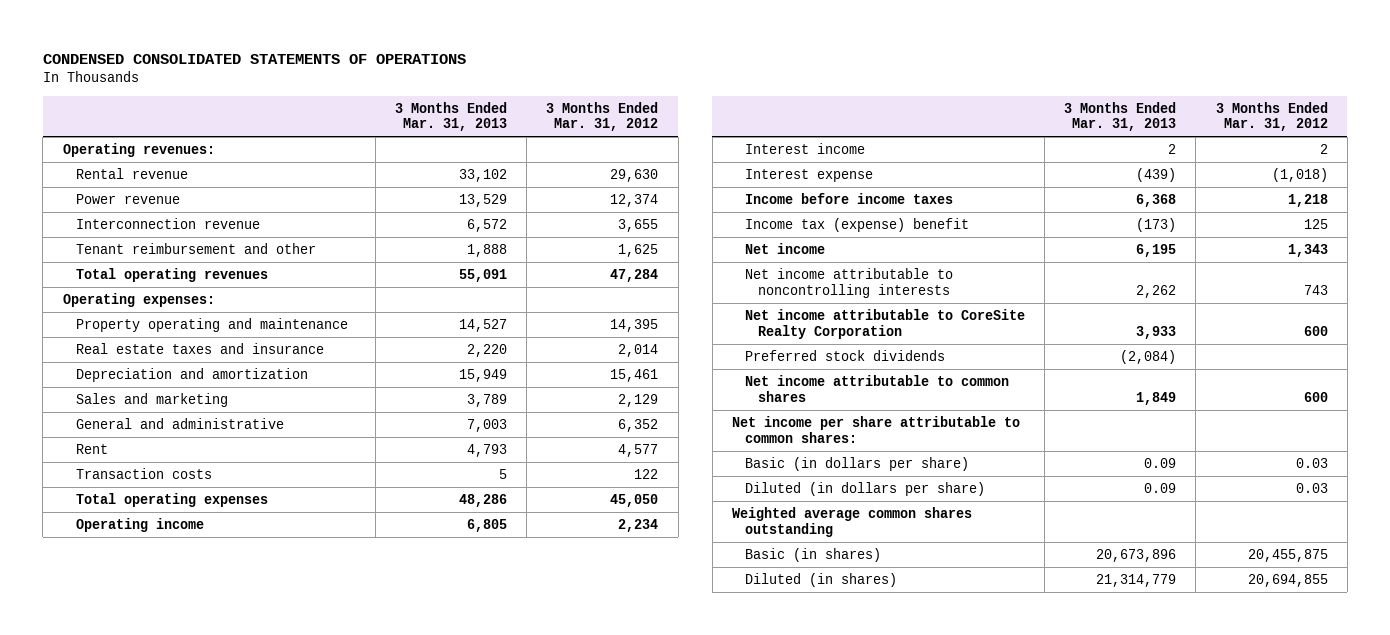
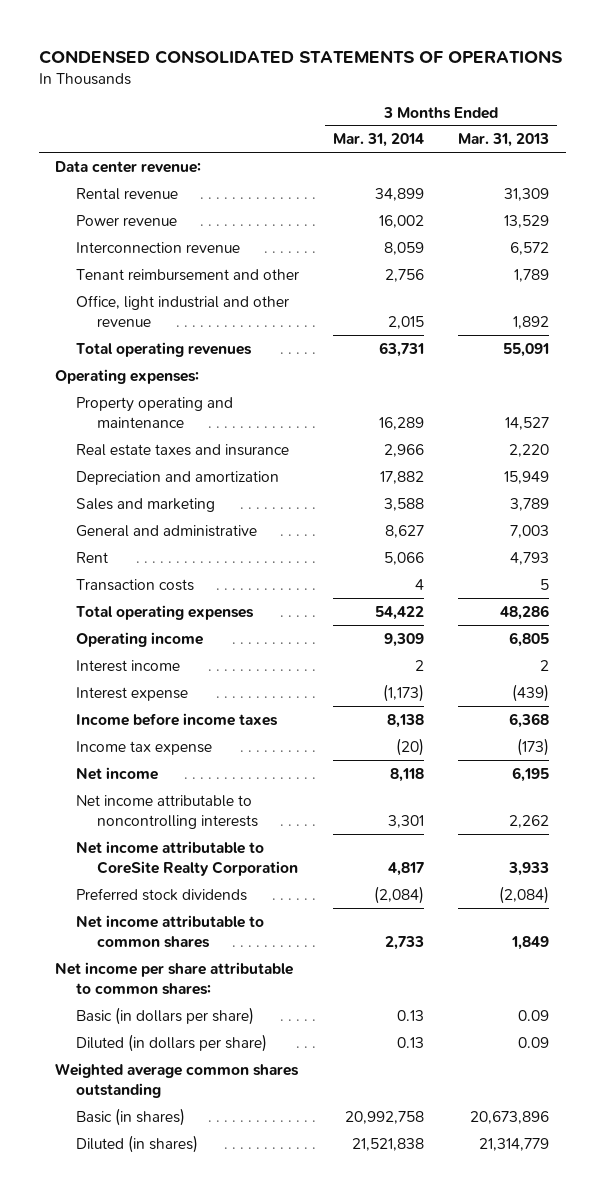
- | 3 Months Ended Mar. 31, 2013 | 3 Months Ended Mar. 31, 2012
+ | 3 Months Ended Mar. 31, 2014 | 3 Months Ended Mar. 31, 2013
- Operating revenues:
- Rental revenue | 33,102 | 29,630
+ Data center revenue:
+ Rental revenue | 34,899 | 31,309
- Tenant reimbursement and other | 1,888 | 1,625
+ Tenant reimbursement and other | 2,756 | 1,789
+ Office, light industrial and other revenue | 2,015 | 1,892
- Income tax (expense) benefit | (173) | 125
+ Income tax expense | (20) | (173)

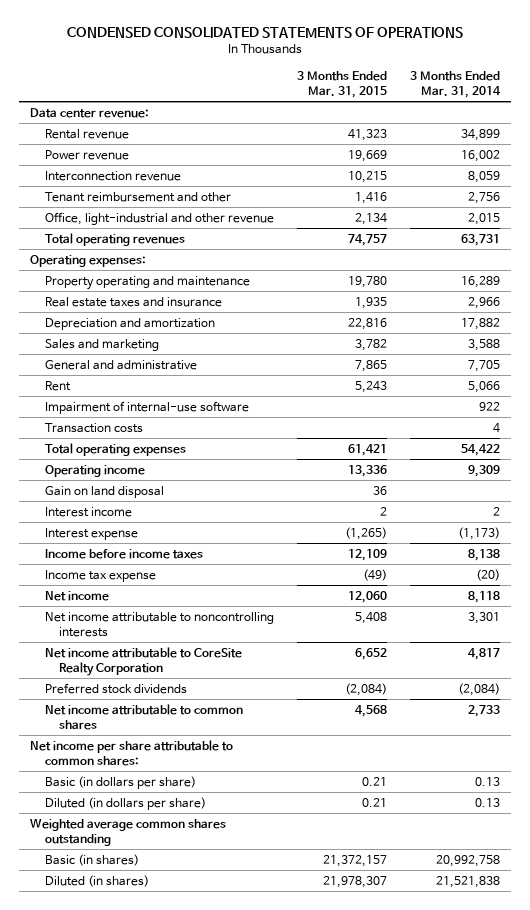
- | 3 Months Ended Mar. 31, 2014 | 3 Months Ended Mar. 31, 2013
+ | 3 Months Ended Mar. 31, 2015 | 3 Months Ended Mar. 31, 2014
- Office, light industrial and other revenue | 2,015 | 1,892
+ Office, light-industrial and other revenue | 2,134 | 2,015
- General and administrative | 8,627 | 7,003
+ General and administrative | 7,865 | 7,705
+ Impairment of internal-use software | | 922
+ Gain on land disposal | 36 |

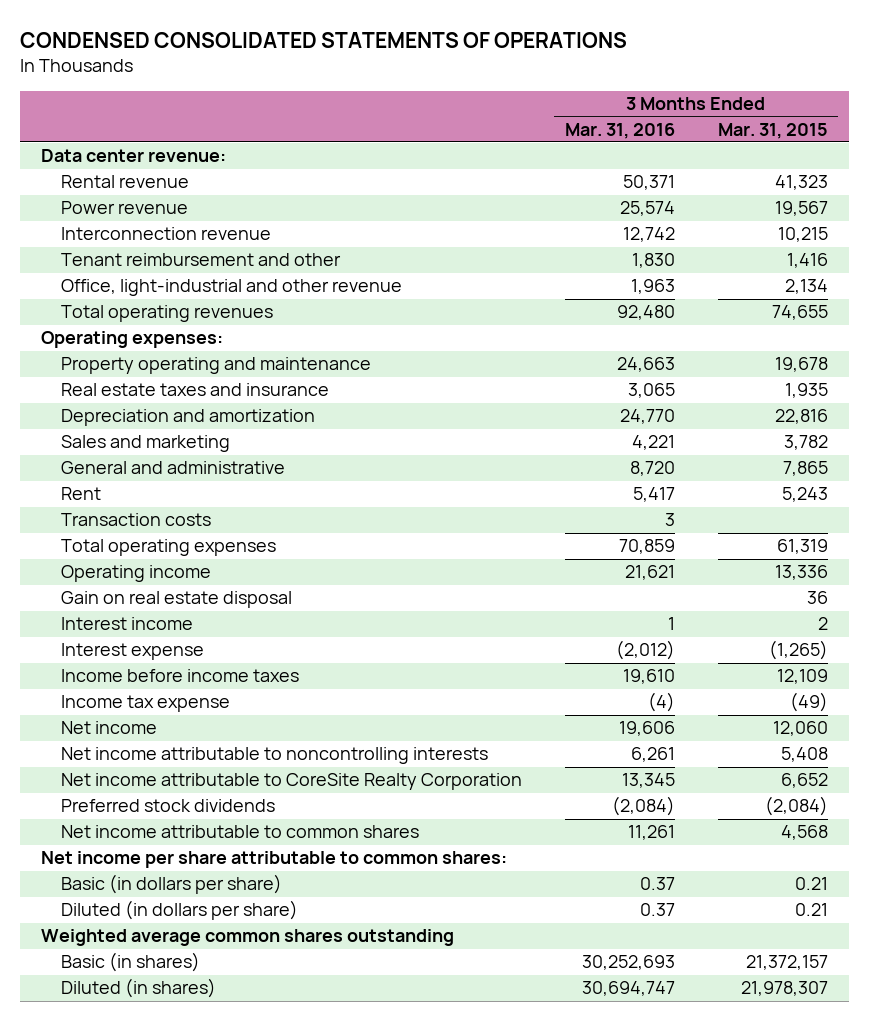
- | 3 Months Ended Mar. 31, 2015 | 3 Months Ended Mar. 31, 2014
+ | 3 Months Ended Mar. 31, 2016 | 3 Months Ended Mar. 31, 2015
- Power revenue | 19,669 | 16,002
+ Power revenue | 25,574 | 19,567
- Total operating revenues | 74,757 | 63,731
+ Total operating revenues | 92,480 | 74,655
- Property operating and maintenance | 19,780 | 16,289
+ Property operating and maintenance | 24,663 | 19,678
- Impairment of internal-use software | | 922
- Total operating expenses | 61,421 | 54,422
+ Total operating expenses | 70,859 | 61,319
- Gain on land disposal | 36 |
+ Gain on real estate disposal | | 36

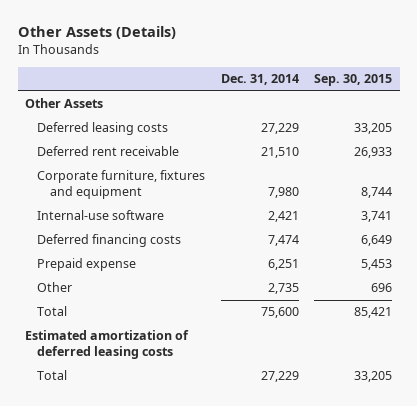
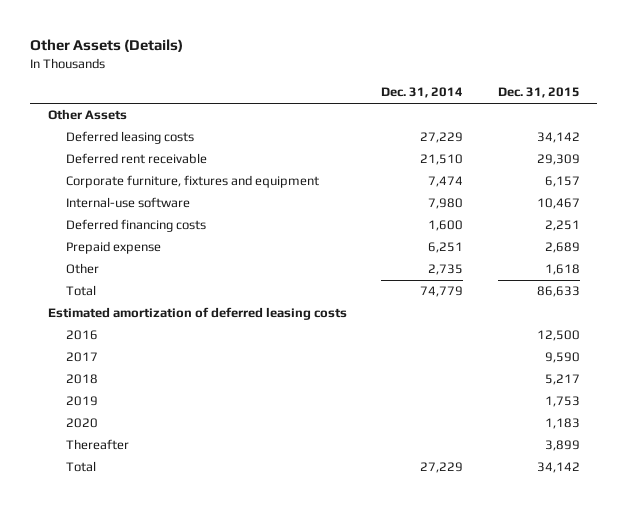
- | Dec. 31, 2014 | Sep. 30, 2015
+ | Dec. 31, 2014 | Dec. 31, 2015
- Corporate furniture, fixtures and equipment | 7,980 | 8,744
- Internal-use software | 2,421 | 3,741
- Deferred financing costs | 7,474 | 6,649
+ Corporate furniture, fixtures and equipment | 7,474 | 6,157
+ Internal-use software | 7,980 | 10,467
+ Deferred financing costs | 1,600 | 2,251
- Total | 75,600 | 85,421
+ Total | 74,779 | 86,633
+ 2016 | | 12,500
+ 2017 | | 9,590
+ 2018 | | 5,217
+ 2019 | | 1,753
+ 2020 | | 1,183
+ Thereafter | | 3,899

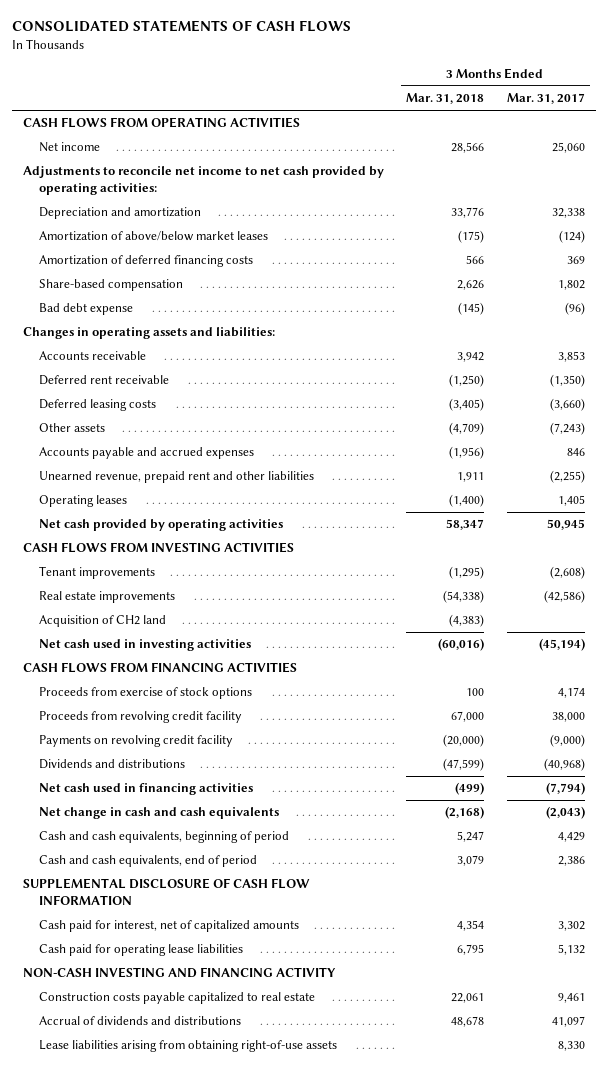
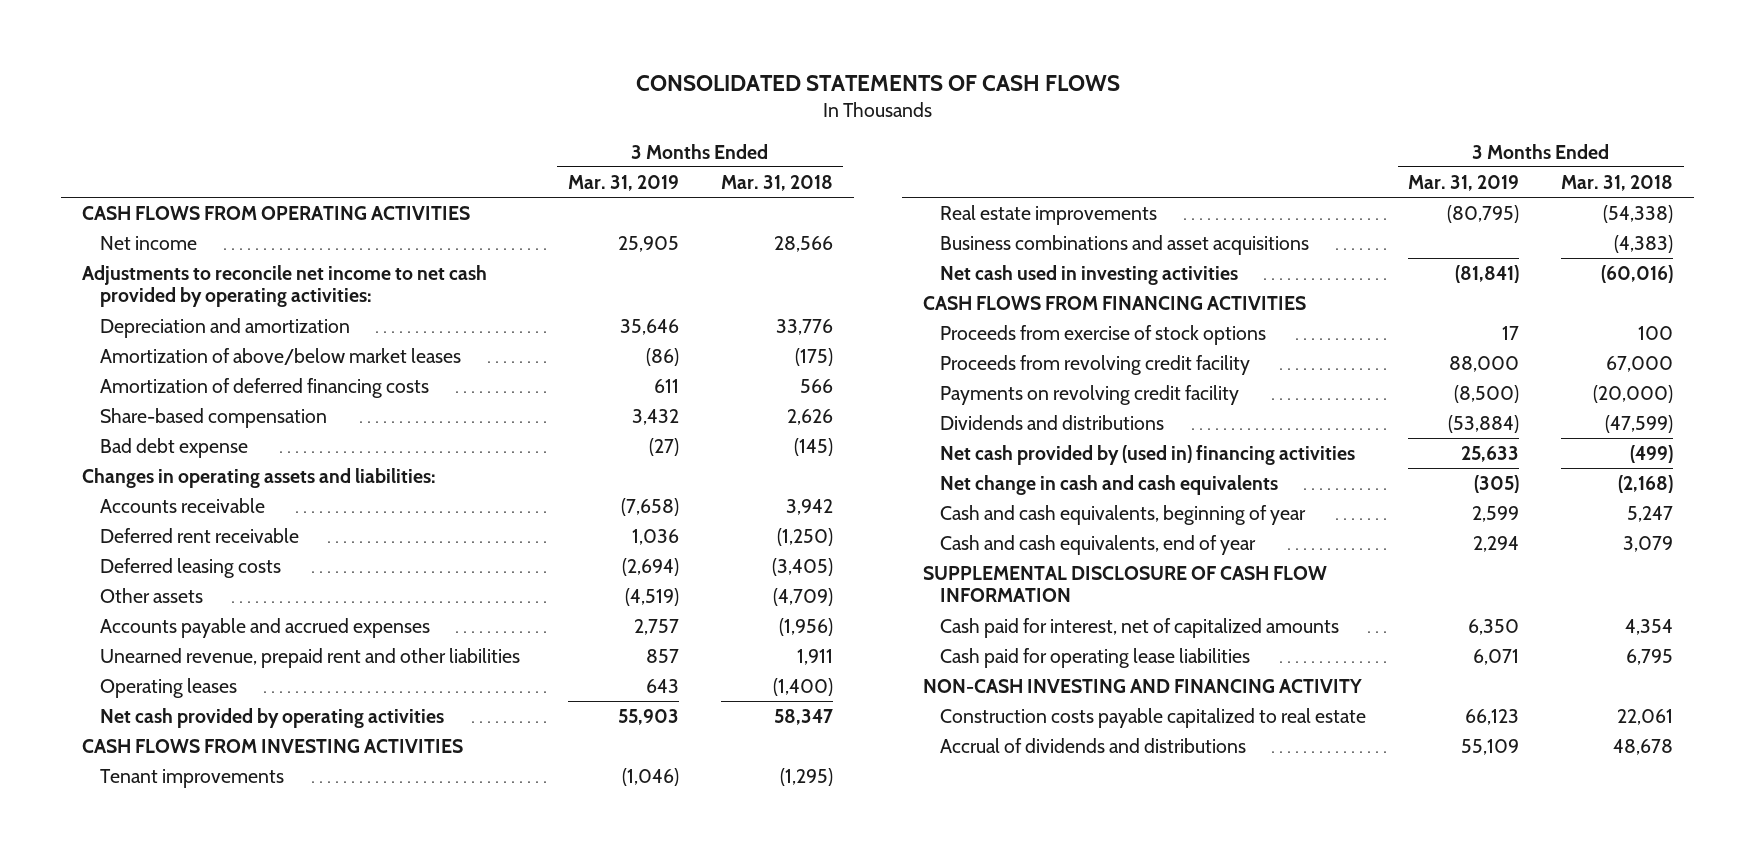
- | 3 Months Ended Mar. 31, 2018 | 3 Months Ended Mar. 31, 2017
+ | 3 Months Ended Mar. 31, 2019 | 3 Months Ended Mar. 31, 2018
- Acquisition of CH2 land | (4,383) |
+ Business combinations and asset acquisitions | | (4,383)
- Net cash used in financing activities | (499) | (7,794)
+ Net cash provided by (used in) financing activities | 25,633 | (499)
- Cash and cash equivalents, beginning of period | 5,247 | 4,429
- Cash and cash equivalents, end of period | 3,079 | 2,386
+ Cash and cash equivalents, beginning of year | 2,599 | 5,247
+ Cash and cash equivalents, end of year | 2,294 | 3,079
- Lease liabilities arising from obtaining right-of-use assets | | 8,330

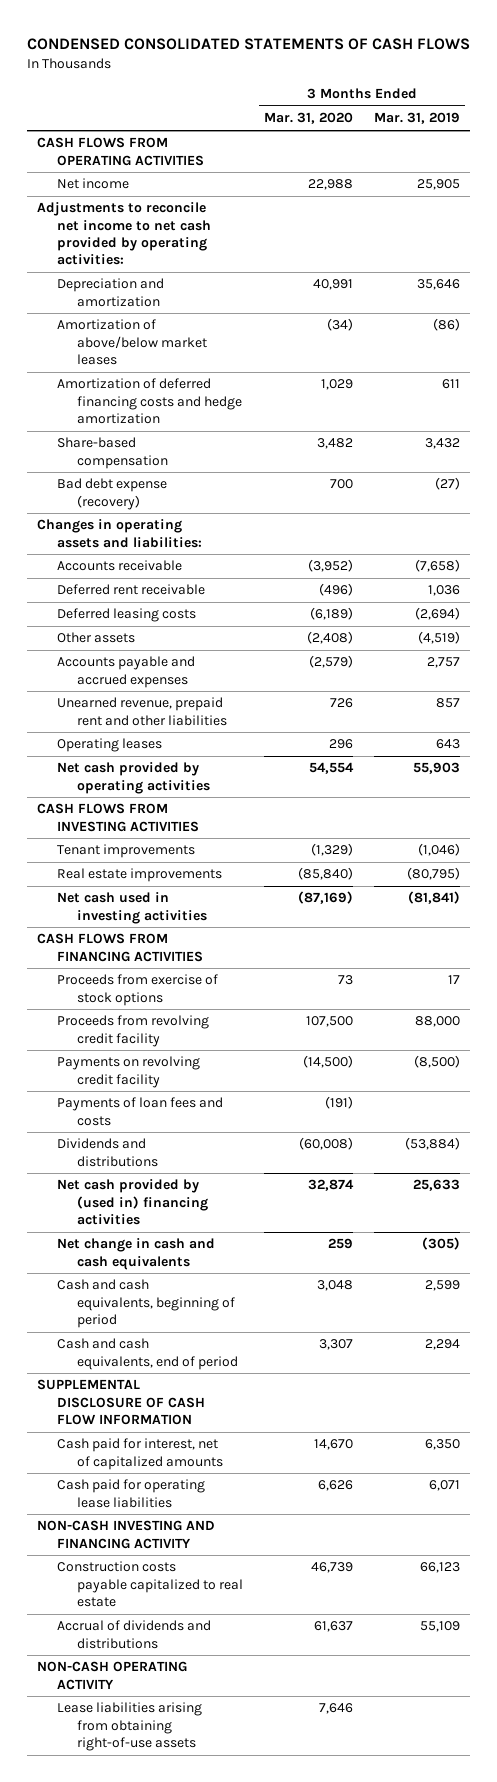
- CONSOLIDATED STATEMENTS OF CASH FLOWS
+ CONDENSED CONSOLIDATED STATEMENTS OF CASH FLOWS
- | 3 Months Ended Mar. 31, 2019 | 3 Months Ended Mar. 31, 2018
+ | 3 Months Ended Mar. 31, 2020 | 3 Months Ended Mar. 31, 2019
- Amortization of deferred financing costs | 611 | 566
+ Amortization of deferred financing costs and hedge amortization | 1,029 | 611
- Bad debt expense | (27) | (145)
+ Bad debt expense (recovery) | 700 | (27)
- Business combinations and asset acquisitions | | (4,383)
+ Payments of loan fees and costs | (191) |
- Cash and cash equivalents, beginning of year | 2,599 | 5,247
- Cash and cash equivalents, end of year | 2,294 | 3,079
+ Cash and cash equivalents, beginning of period | 3,048 | 2,599
+ Cash and cash equivalents, end of period | 3,307 | 2,294
+ NON-CASH OPERATING ACTIVITY
+ Lease liabilities arising from obtaining right-of-use assets | 7,646 |

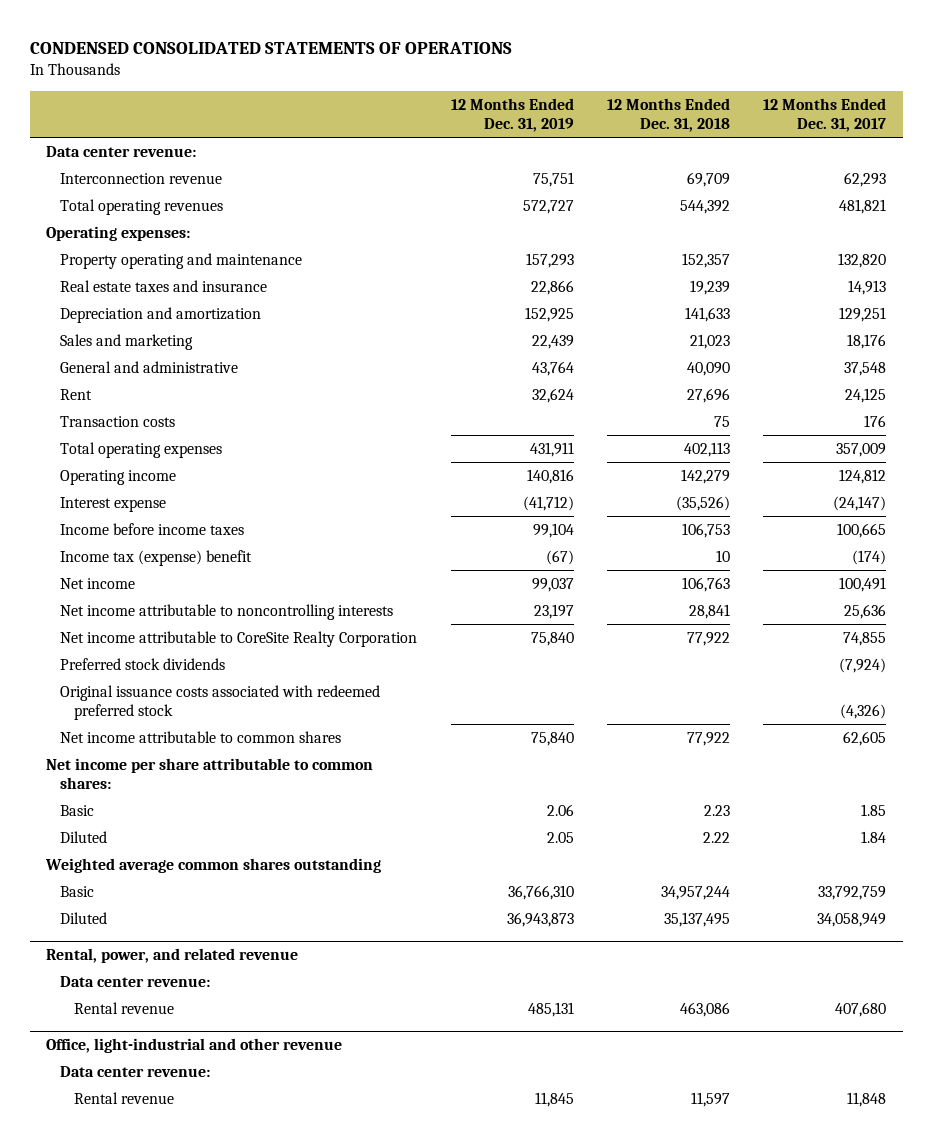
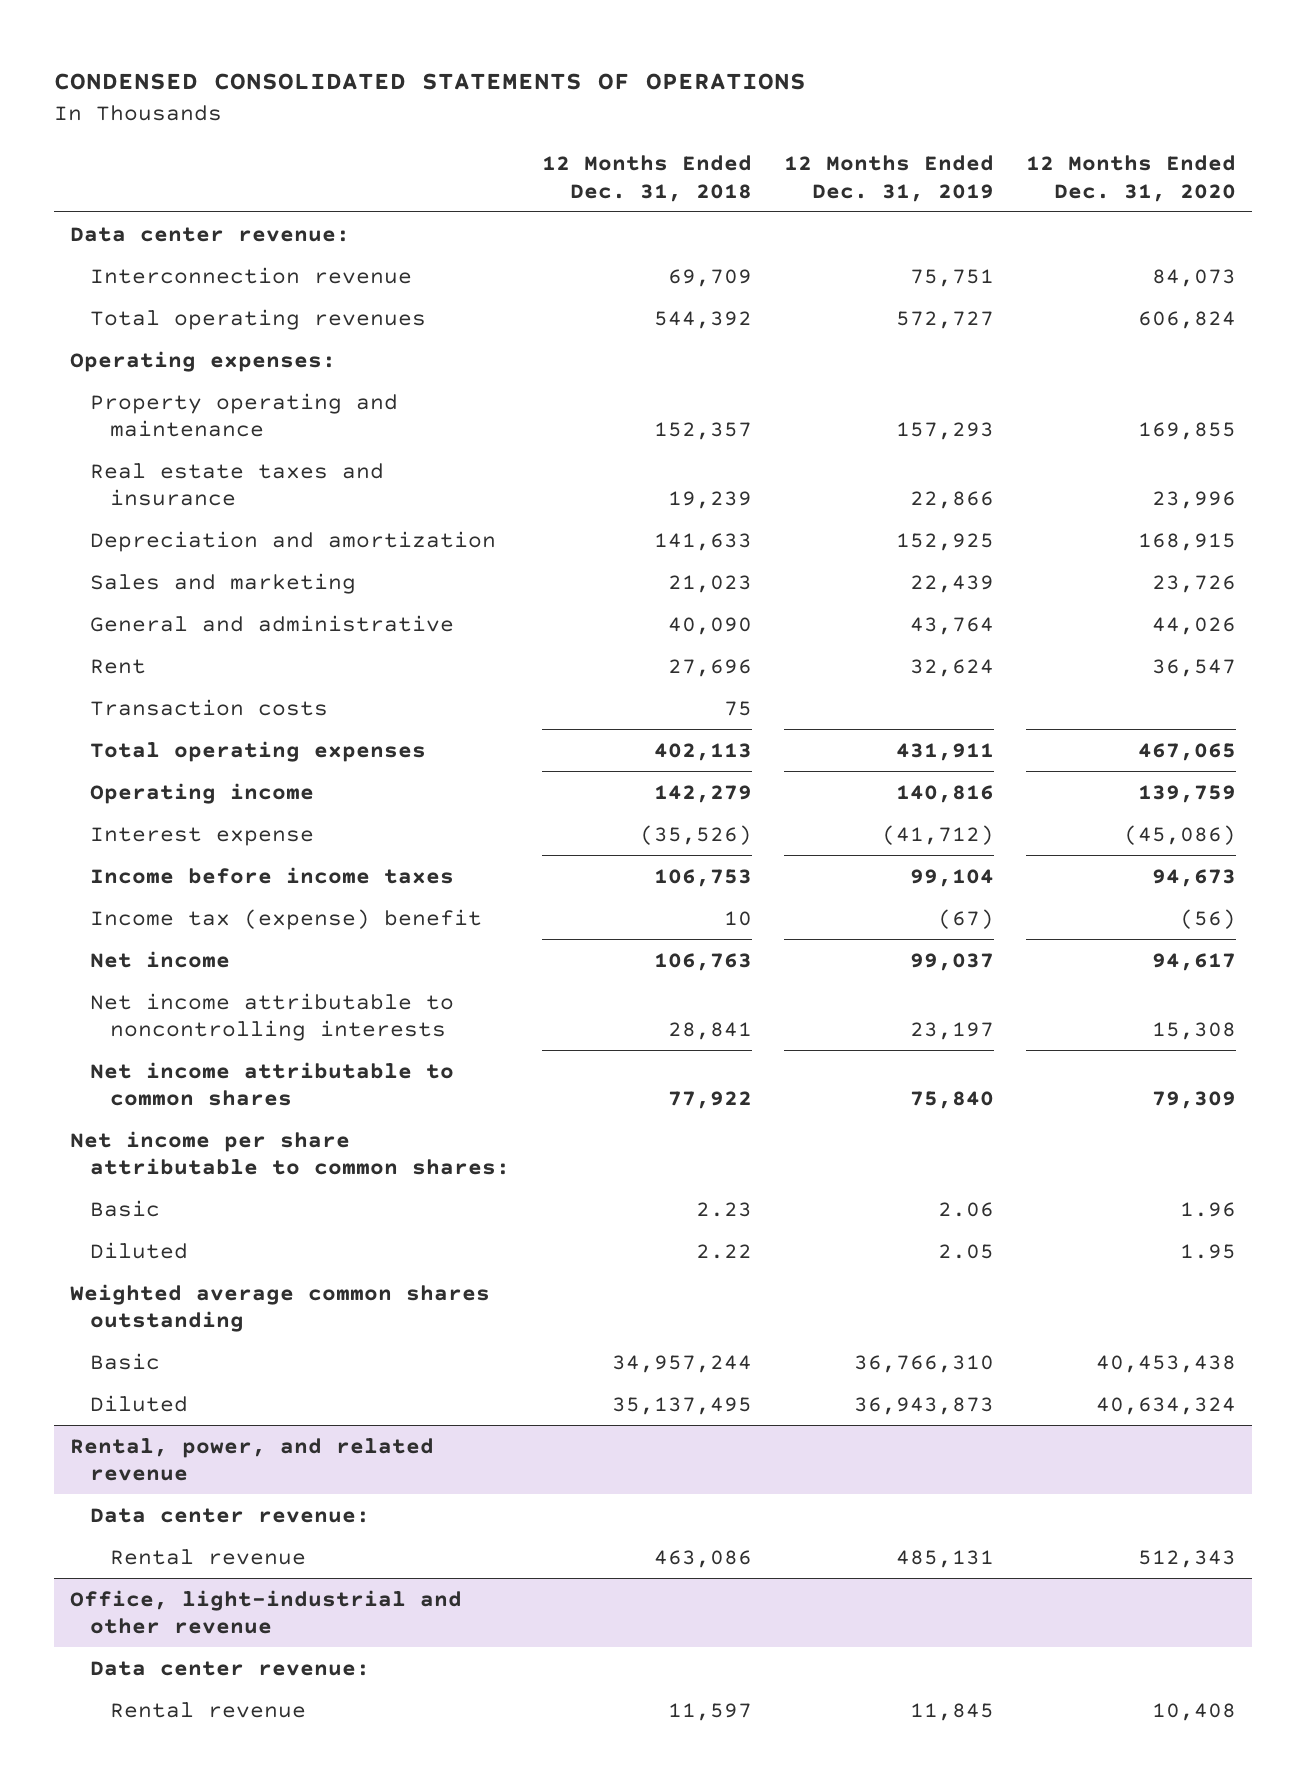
- | 12 Months Ended Dec. 31, 2019 | 12 Months Ended Dec. 31, 2018 | 12 Months Ended Dec. 31, 2017
+ | 12 Months Ended Dec. 31, 2018 | 12 Months Ended Dec. 31, 2019 | 12 Months Ended Dec. 31, 2020
- Net income attributable to CoreSite Realty Corporation | 75,840 | 77,922 | 74,855
- Preferred stock dividends | | | (7,924)
- Original issuance costs associated with redeemed preferred stock | | | (4,326)

